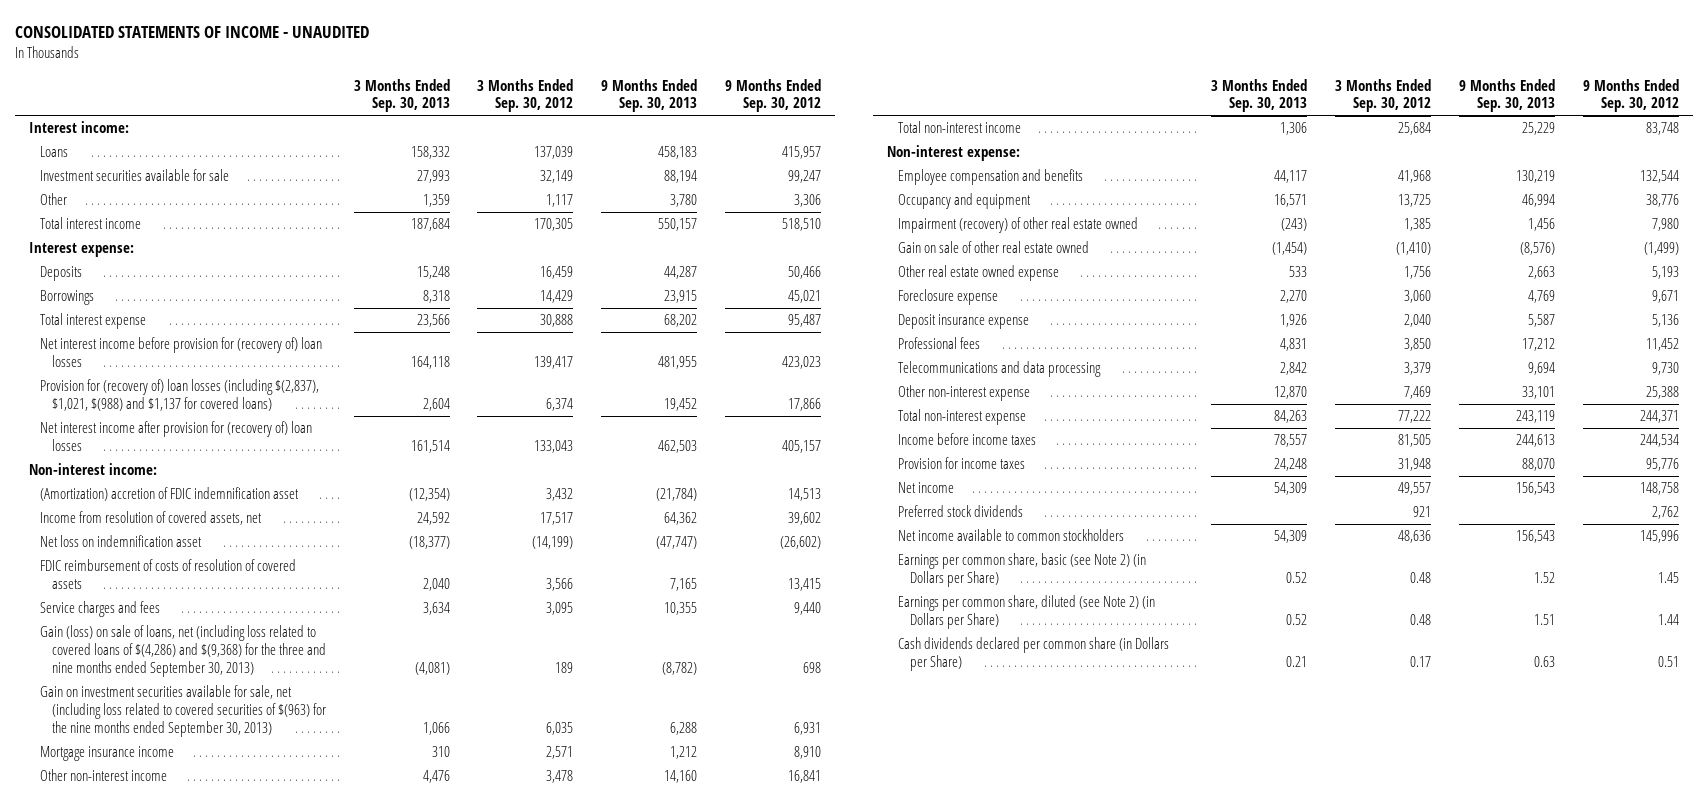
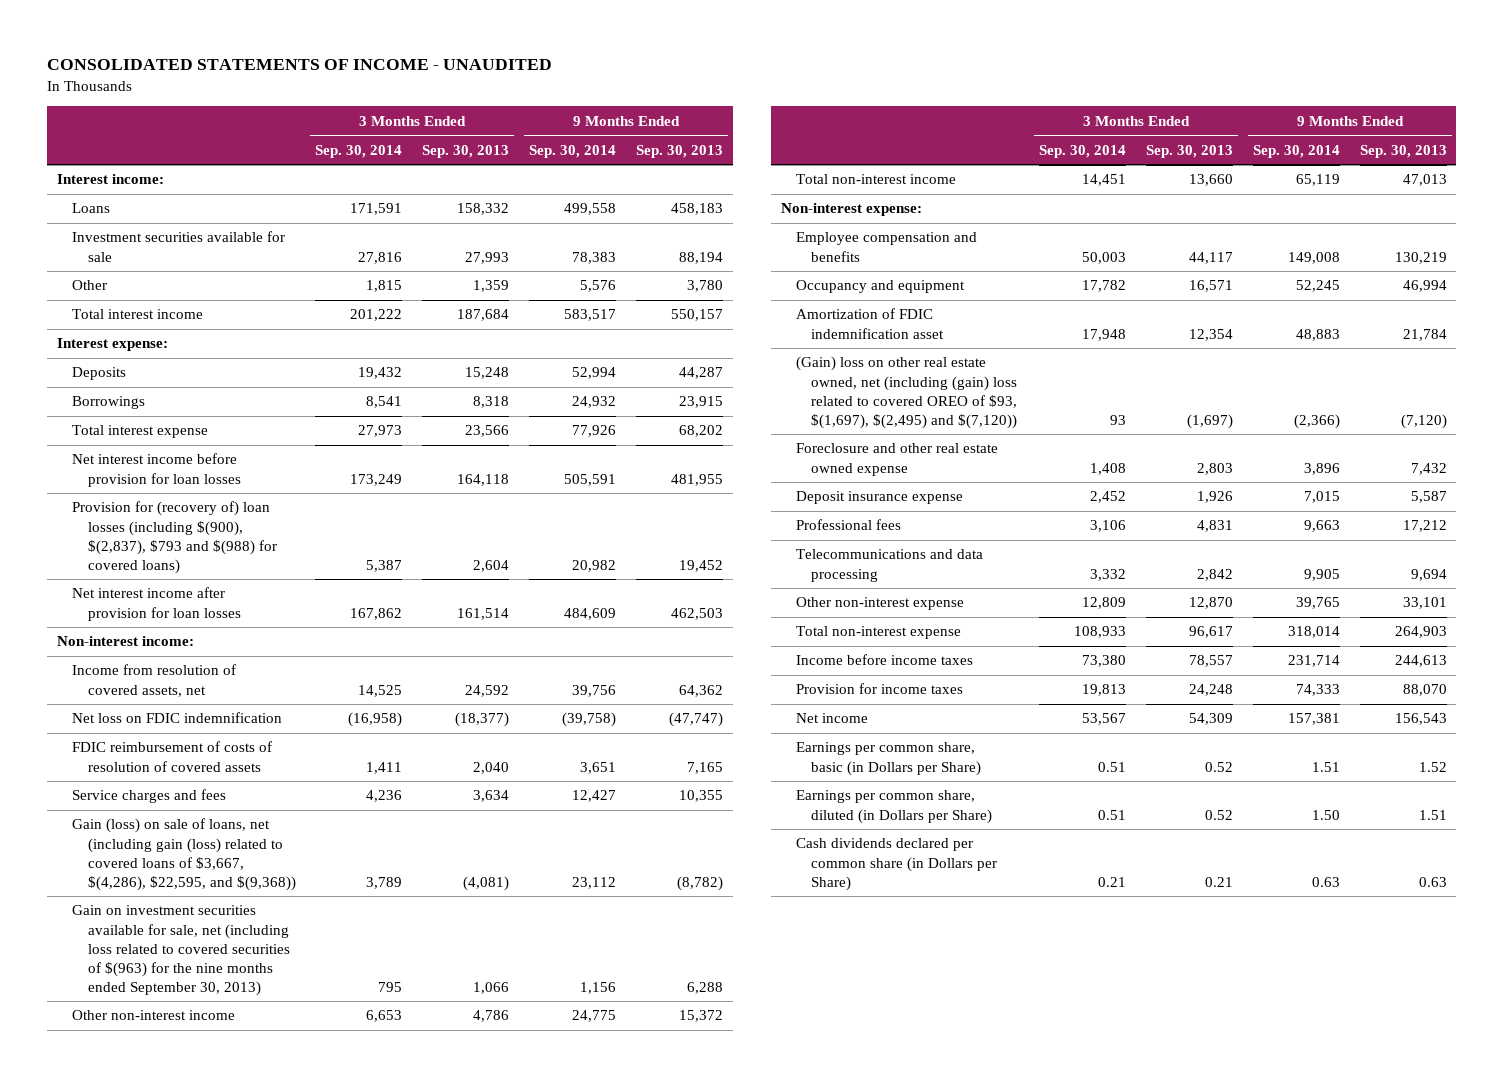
- | 3 Months Ended Sep. 30, 2013 | 3 Months Ended Sep. 30, 2012 | 9 Months Ended Sep. 30, 2013 | 9 Months Ended Sep. 30, 2012
+ | 3 Months Ended Sep. 30, 2014 | 3 Months Ended Sep. 30, 2013 | 9 Months Ended Sep. 30, 2014 | 9 Months Ended Sep. 30, 2013
- Net interest income before provision for (recovery of) loan losses | 164,118 | 139,417 | 481,955 | 423,023
- Provision for (recovery of) loan losses (including $(2,837), $1,021, $(988) and $1,137 for covered loans) | 2,604 | 6,374 | 19,452 | 17,866
- Net interest income after provision for (recovery of) loan losses | 161,514 | 133,043 | 462,503 | 405,157
+ Net interest income before provision for loan losses | 173,249 | 164,118 | 505,591 | 481,955
+ Provision for (recovery of) loan losses (including $(900), $(2,837), $793 and $(988) for covered loans) | 5,387 | 2,604 | 20,982 | 19,452
+ Net interest income after provision for loan losses | 167,862 | 161,514 | 484,609 | 462,503
- (Amortization) accretion of FDIC indemnification asset | (12,354) | 3,432 | (21,784) | 14,513
- Net loss on indemnification asset | (18,377) | (14,199) | (47,747) | (26,602)
+ Net loss on FDIC indemnification | (16,958) | (18,377) | (39,758) | (47,747)
- Gain (loss) on sale of loans, net (including loss related to covered loans of $(4,286) and $(9,368) for the three and nine months ended September 30, 2013) | (4,081) | 189 | (8,782) | 698
+ Gain (loss) on sale of loans, net (including gain (loss) related to covered loans of $3,667, $(4,286), $22,595, and $(9,368)) | 3,789 | (4,081) | 23,112 | (8,782)
- Mortgage insurance income | 310 | 2,571 | 1,212 | 8,910
- Other non-interest income | 4,476 | 3,478 | 14,160 | 16,841
- Total non-interest income | 1,306 | 25,684 | 25,229 | 83,748
+ Other non-interest income | 6,653 | 4,786 | 24,775 | 15,372
+ Total non-interest income | 14,451 | 13,660 | 65,119 | 47,013
- Impairment (recovery) of other real estate owned | (243) | 1,385 | 1,456 | 7,980
- Gain on sale of other real estate owned | (1,454) | (1,410) | (8,576) | (1,499)
- Other real estate owned expense | 533 | 1,756 | 2,663 | 5,193
- Foreclosure expense | 2,270 | 3,060 | 4,769 | 9,671
+ Amortization of FDIC indemnification asset | 17,948 | 12,354 | 48,883 | 21,784
+ (Gain) loss on other real estate owned, net (including (gain) loss related to covered OREO of $93, $(1,697), $(2,495) and $(7,120)) | 93 | (1,697) | (2,366) | (7,120)
+ Foreclosure and other real estate owned expense | 1,408 | 2,803 | 3,896 | 7,432
- Total non-interest expense | 84,263 | 77,222 | 243,119 | 244,371
+ Total non-interest expense | 108,933 | 96,617 | 318,014 | 264,903
- Preferred stock dividends | | 921 | | 2,762
- Net income available to common stockholders | 54,309 | 48,636 | 156,543 | 145,996
- Earnings per common share, basic (see Note 2) (in Dollars per Share) | 0.52 | 0.48 | 1.52 | 1.45
- Earnings per common share, diluted (see Note 2) (in Dollars per Share) | 0.52 | 0.48 | 1.51 | 1.44
+ Earnings per common share, basic (in Dollars per Share) | 0.51 | 0.52 | 1.51 | 1.52
+ Earnings per common share, diluted (in Dollars per Share) | 0.51 | 0.52 | 1.50 | 1.51

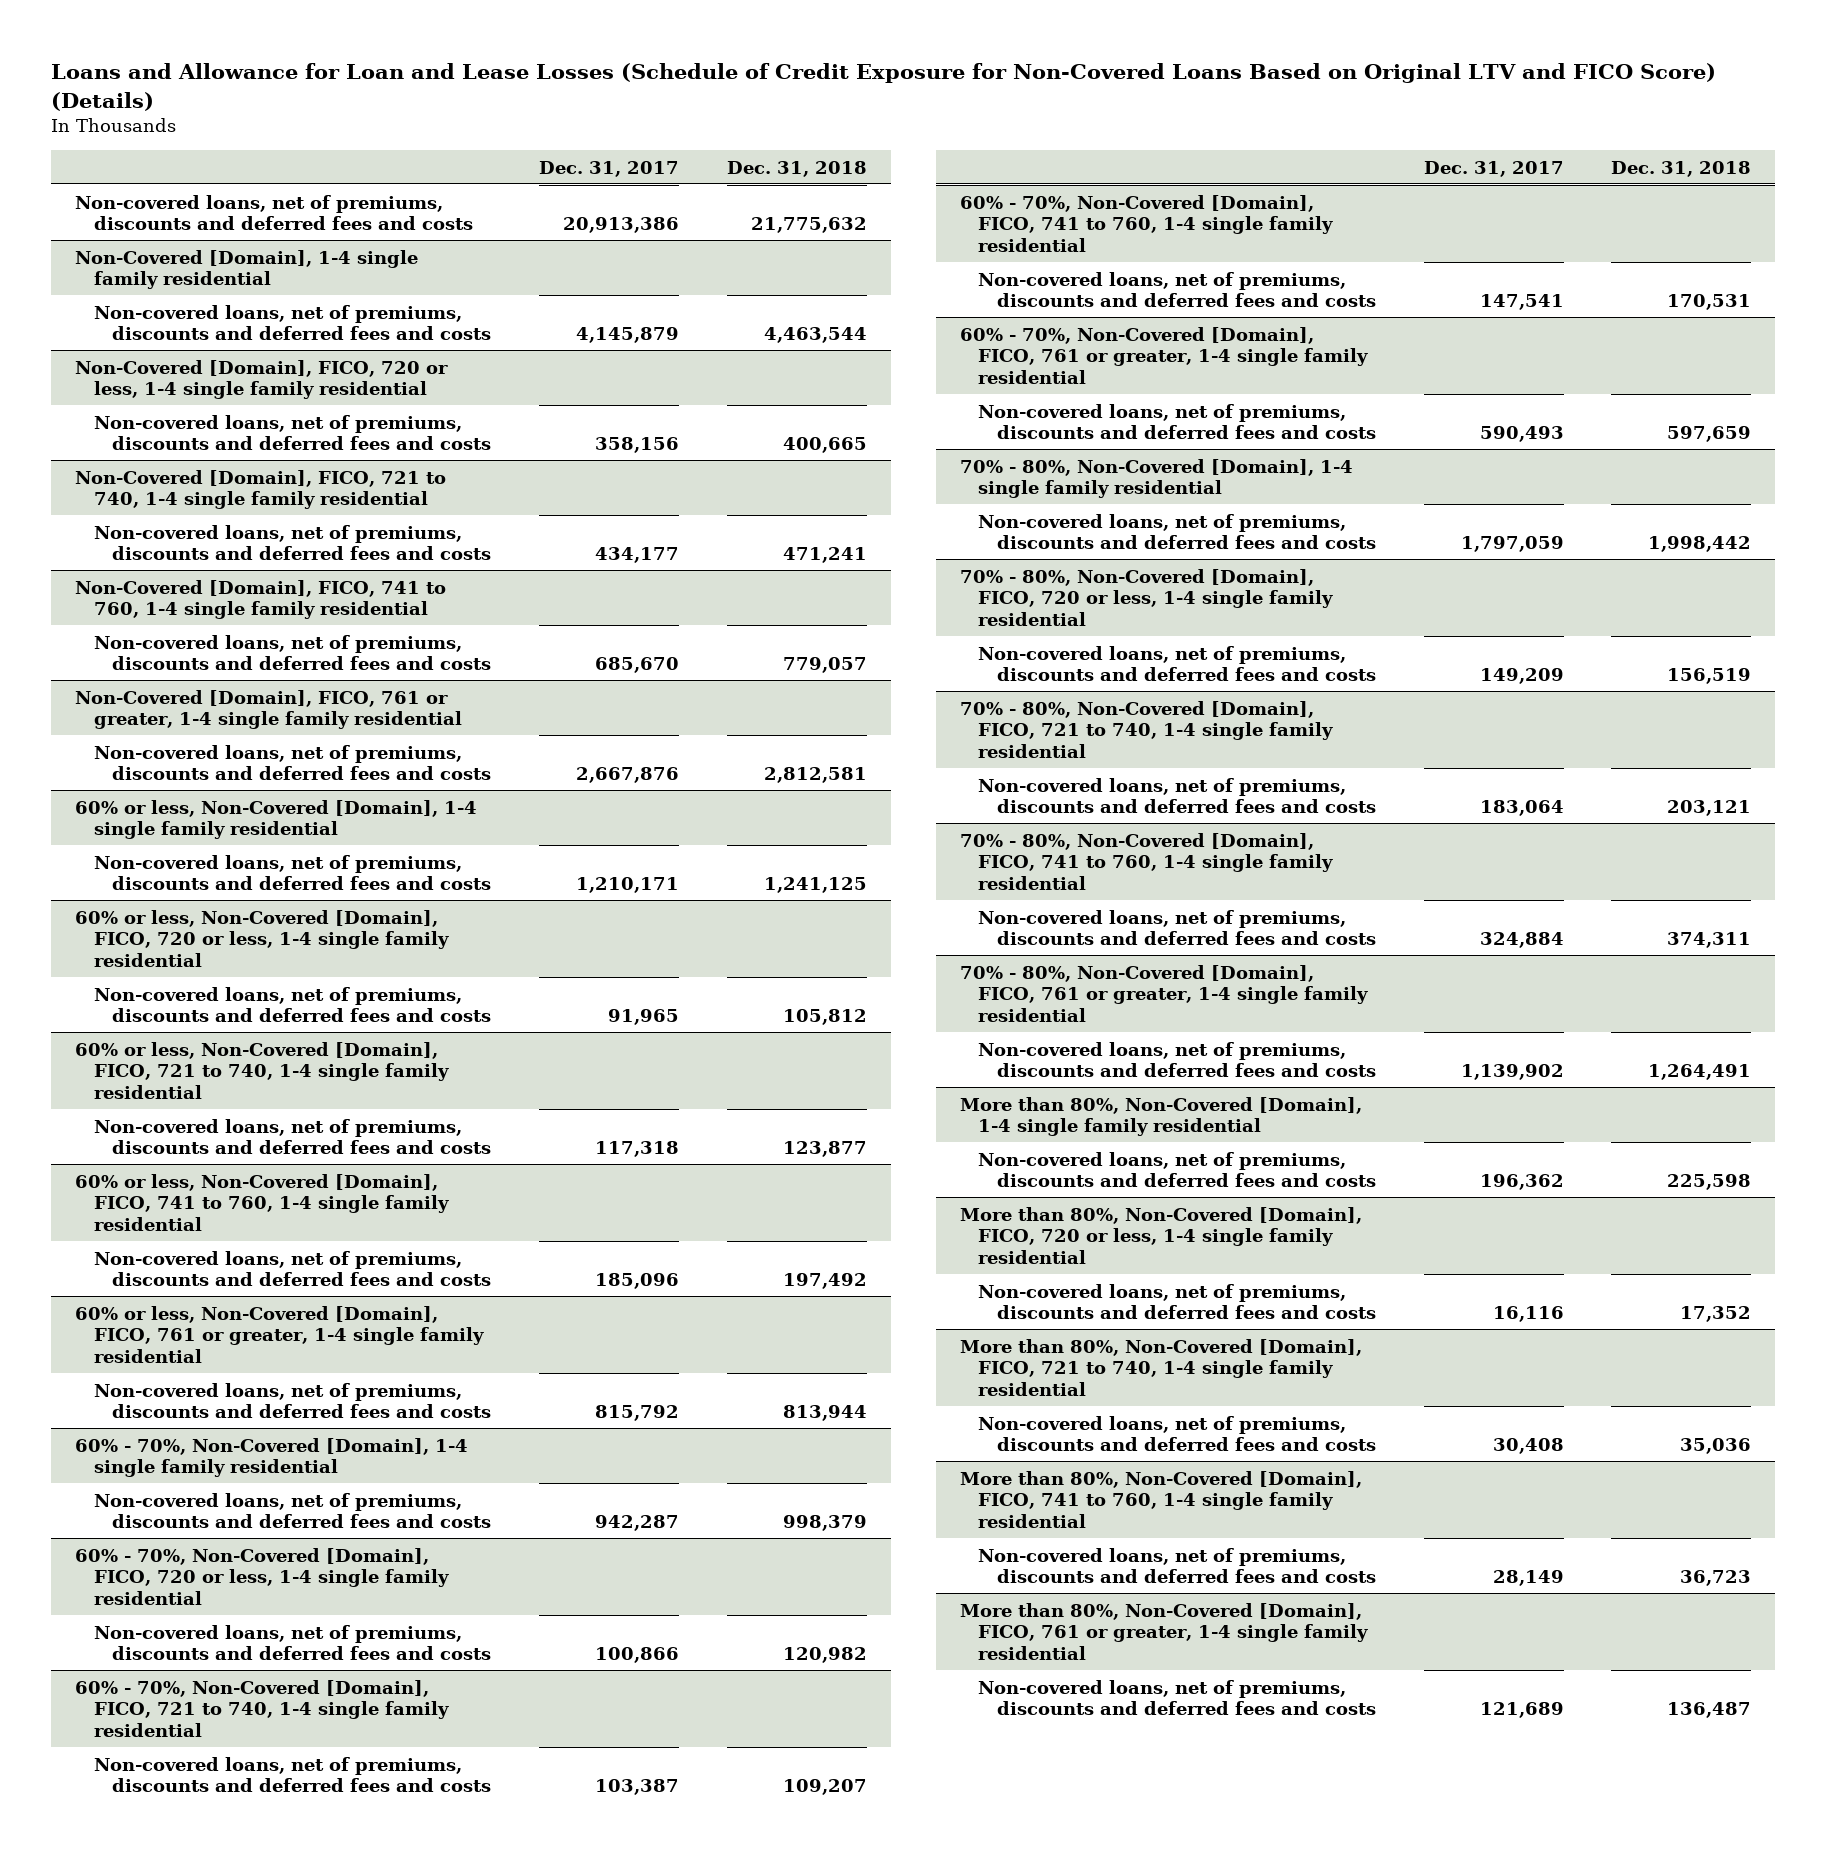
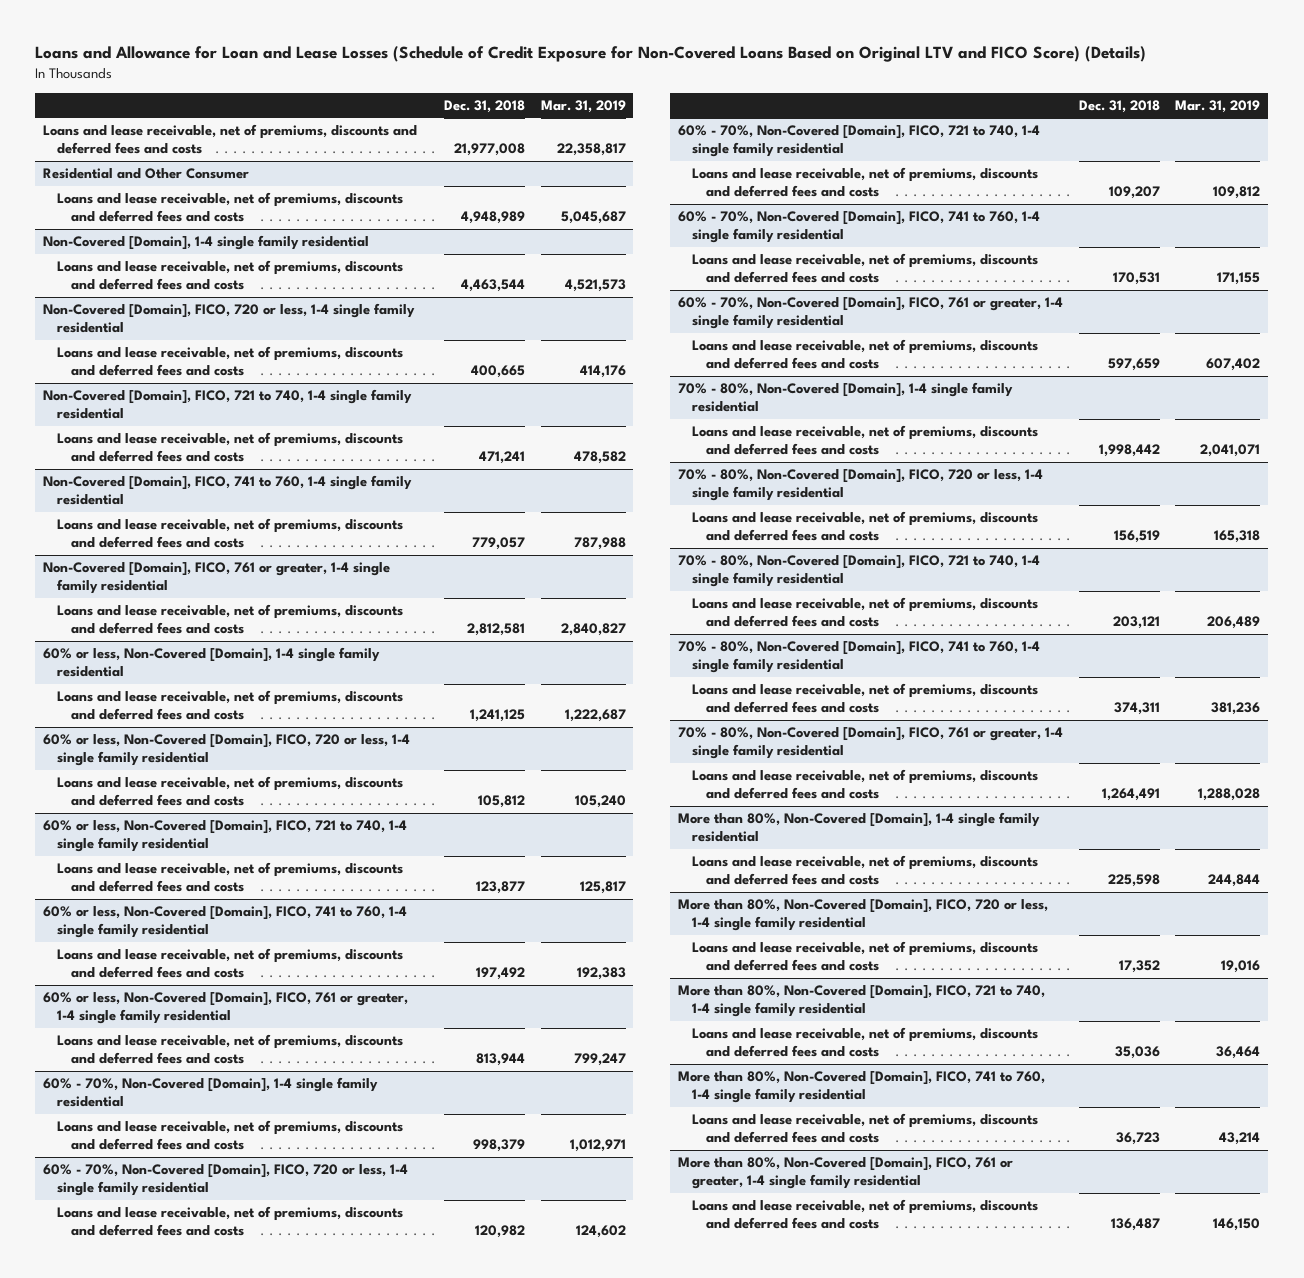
- | Dec. 31, 2017 | Dec. 31, 2018
+ | Dec. 31, 2018 | Mar. 31, 2019
- Non-covered loans, net of premiums, discounts and deferred fees and costs | 20,913,386 | 21,775,632
+ Loans and lease receivable, net of premiums, discounts and deferred fees and costs | 21,977,008 | 22,358,817
+ Residential and Other Consumer
+ Loans and lease receivable, net of premiums, discounts and deferred fees and costs | 4,948,989 | 5,045,687
@ Non-Covered [Domain], 1-4 single family residential
- Non-covered loans, net of premiums, discounts and deferred fees and costs | 4,145,879 | 4,463,544
+ Loans and lease receivable, net of premiums, discounts and deferred fees and costs | 4,463,544 | 4,521,573
@ Non-Covered [Domain], FICO, 720 or less, 1-4 single family residential
- Non-covered loans, net of premiums, discounts and deferred fees and costs | 358,156 | 400,665
+ Loans and lease receivable, net of premiums, discounts and deferred fees and costs | 400,665 | 414,176
@ Non-Covered [Domain], FICO, 721 to 740, 1-4 single family residential
- Non-covered loans, net of premiums, discounts and deferred fees and costs | 434,177 | 471,241
+ Loans and lease receivable, net of premiums, discounts and deferred fees and costs | 471,241 | 478,582
@ Non-Covered [Domain], FICO, 741 to 760, 1-4 single family residential
- Non-covered loans, net of premiums, discounts and deferred fees and costs | 685,670 | 779,057
+ Loans and lease receivable, net of premiums, discounts and deferred fees and costs | 779,057 | 787,988
@ Non-Covered [Domain], FICO, 761 or greater, 1-4 single family residential
- Non-covered loans, net of premiums, discounts and deferred fees and costs | 2,667,876 | 2,812,581
+ Loans and lease receivable, net of premiums, discounts and deferred fees and costs | 2,812,581 | 2,840,827
@ 60% or less, Non-Covered [Domain], 1-4 single family residential
- Non-covered loans, net of premiums, discounts and deferred fees and costs | 1,210,171 | 1,241,125
+ Loans and lease receivable, net of premiums, discounts and deferred fees and costs | 1,241,125 | 1,222,687
@ 60% or less, Non-Covered [Domain], FICO, 720 or less, 1-4 single family residential
- Non-covered loans, net of premiums, discounts and deferred fees and costs | 91,965 | 105,812
+ Loans and lease receivable, net of premiums, discounts and deferred fees and costs | 105,812 | 105,240
@ 60% or less, Non-Covered [Domain], FICO, 721 to 740, 1-4 single family residential
- Non-covered loans, net of premiums, discounts and deferred fees and costs | 117,318 | 123,877
+ Loans and lease receivable, net of premiums, discounts and deferred fees and costs | 123,877 | 125,817
@ 60% or less, Non-Covered [Domain], FICO, 741 to 760, 1-4 single family residential
- Non-covered loans, net of premiums, discounts and deferred fees and costs | 185,096 | 197,492
+ Loans and lease receivable, net of premiums, discounts and deferred fees and costs | 197,492 | 192,383
@ 60% or less, Non-Covered [Domain], FICO, 761 or greater, 1-4 single family residential
- Non-covered loans, net of premiums, discounts and deferred fees and costs | 815,792 | 813,944
+ Loans and lease receivable, net of premiums, discounts and deferred fees and costs | 813,944 | 799,247
@ 60% - 70%, Non-Covered [Domain], 1-4 single family residential
- Non-covered loans, net of premiums, discounts and deferred fees and costs | 942,287 | 998,379
+ Loans and lease receivable, net of premiums, discounts and deferred fees and costs | 998,379 | 1,012,971
@ 60% - 70%, Non-Covered [Domain], FICO, 720 or less, 1-4 single family residential
- Non-covered loans, net of premiums, discounts and deferred fees and costs | 100,866 | 120,982
+ Loans and lease receivable, net of premiums, discounts and deferred fees and costs | 120,982 | 124,602
@ 60% - 70%, Non-Covered [Domain], FICO, 721 to 740, 1-4 single family residential
- Non-covered loans, net of premiums, discounts and deferred fees and costs | 103,387 | 109,207
+ Loans and lease receivable, net of premiums, discounts and deferred fees and costs | 109,207 | 109,812
@ 60% - 70%, Non-Covered [Domain], FICO, 741 to 760, 1-4 single family residential
- Non-covered loans, net of premiums, discounts and deferred fees and costs | 147,541 | 170,531
+ Loans and lease receivable, net of premiums, discounts and deferred fees and costs | 170,531 | 171,155
@ 60% - 70%, Non-Covered [Domain], FICO, 761 or greater, 1-4 single family residential
- Non-covered loans, net of premiums, discounts and deferred fees and costs | 590,493 | 597,659
+ Loans and lease receivable, net of premiums, discounts and deferred fees and costs | 597,659 | 607,402
@ 70% - 80%, Non-Covered [Domain], 1-4 single family residential
- Non-covered loans, net of premiums, discounts and deferred fees and costs | 1,797,059 | 1,998,442
+ Loans and lease receivable, net of premiums, discounts and deferred fees and costs | 1,998,442 | 2,041,071
@ 70% - 80%, Non-Covered [Domain], FICO, 720 or less, 1-4 single family residential
- Non-covered loans, net of premiums, discounts and deferred fees and costs | 149,209 | 156,519
+ Loans and lease receivable, net of premiums, discounts and deferred fees and costs | 156,519 | 165,318
@ 70% - 80%, Non-Covered [Domain], FICO, 721 to 740, 1-4 single family residential
- Non-covered loans, net of premiums, discounts and deferred fees and costs | 183,064 | 203,121
+ Loans and lease receivable, net of premiums, discounts and deferred fees and costs | 203,121 | 206,489
@ 70% - 80%, Non-Covered [Domain], FICO, 741 to 760, 1-4 single family residential
- Non-covered loans, net of premiums, discounts and deferred fees and costs | 324,884 | 374,311
+ Loans and lease receivable, net of premiums, discounts and deferred fees and costs | 374,311 | 381,236
@ 70% - 80%, Non-Covered [Domain], FICO, 761 or greater, 1-4 single family residential
- Non-covered loans, net of premiums, discounts and deferred fees and costs | 1,139,902 | 1,264,491
+ Loans and lease receivable, net of premiums, discounts and deferred fees and costs | 1,264,491 | 1,288,028
@ More than 80%, Non-Covered [Domain], 1-4 single family residential
- Non-covered loans, net of premiums, discounts and deferred fees and costs | 196,362 | 225,598
+ Loans and lease receivable, net of premiums, discounts and deferred fees and costs | 225,598 | 244,844
@ More than 80%, Non-Covered [Domain], FICO, 720 or less, 1-4 single family residential
- Non-covered loans, net of premiums, discounts and deferred fees and costs | 16,116 | 17,352
+ Loans and lease receivable, net of premiums, discounts and deferred fees and costs | 17,352 | 19,016
@ More than 80%, Non-Covered [Domain], FICO, 721 to 740, 1-4 single family residential
- Non-covered loans, net of premiums, discounts and deferred fees and costs | 30,408 | 35,036
+ Loans and lease receivable, net of premiums, discounts and deferred fees and costs | 35,036 | 36,464
@ More than 80%, Non-Covered [Domain], FICO, 741 to 760, 1-4 single family residential
- Non-covered loans, net of premiums, discounts and deferred fees and costs | 28,149 | 36,723
+ Loans and lease receivable, net of premiums, discounts and deferred fees and costs | 36,723 | 43,214
@ More than 80%, Non-Covered [Domain], FICO, 761 or greater, 1-4 single family residential
- Non-covered loans, net of premiums, discounts and deferred fees and costs | 121,689 | 136,487
+ Loans and lease receivable, net of premiums, discounts and deferred fees and costs | 136,487 | 146,150

